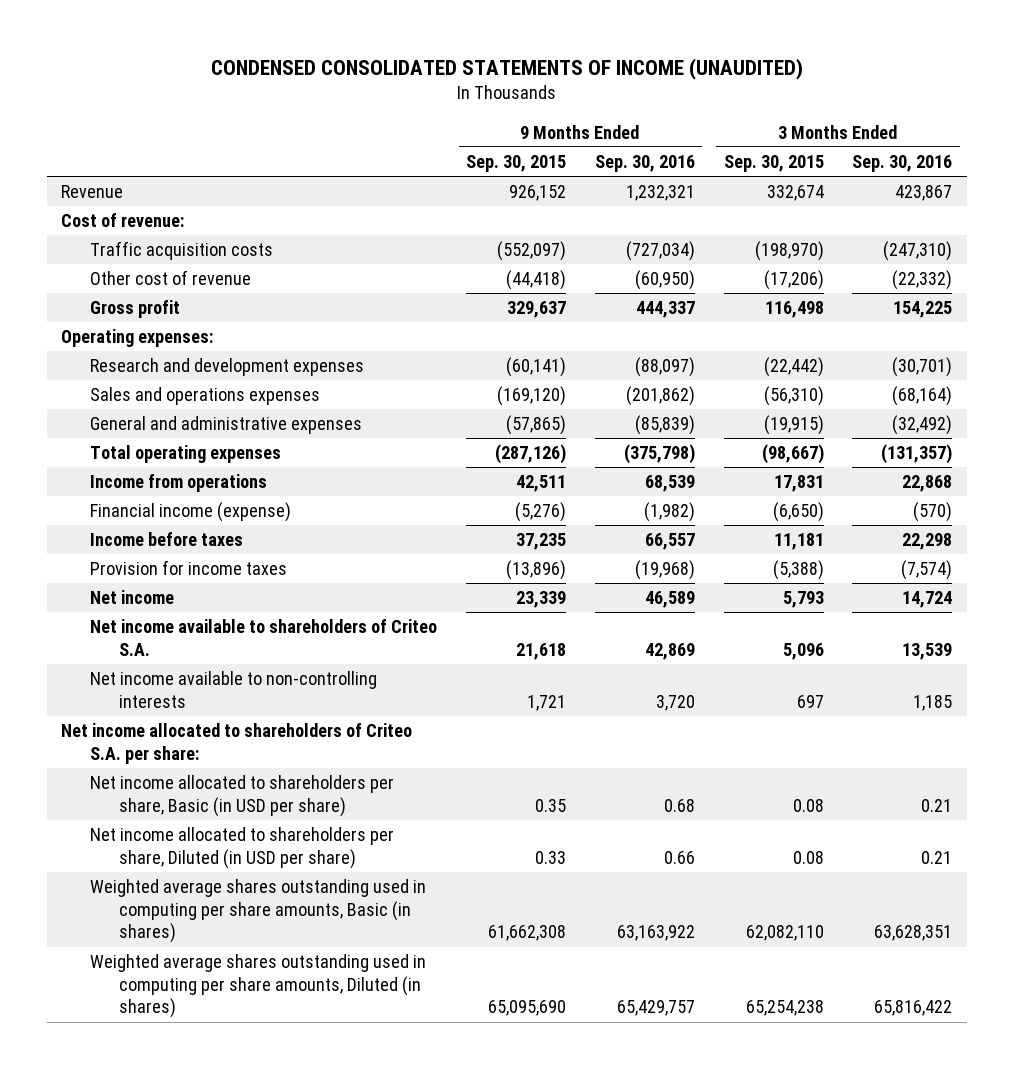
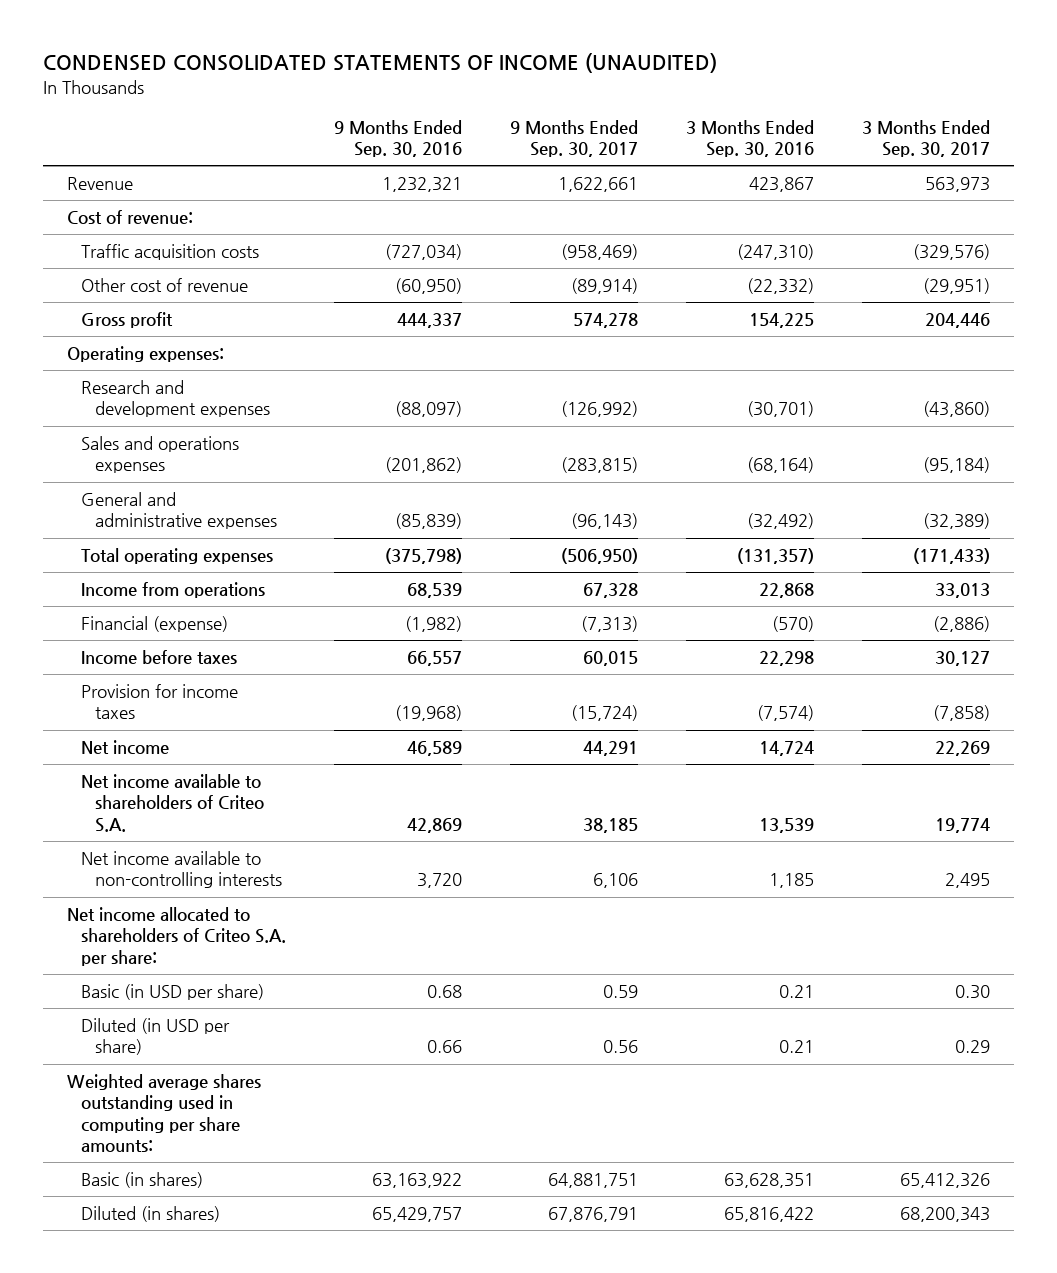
- | 9 Months Ended Sep. 30, 2015 | 9 Months Ended Sep. 30, 2016 | 3 Months Ended Sep. 30, 2015 | 3 Months Ended Sep. 30, 2016
+ | 9 Months Ended Sep. 30, 2016 | 9 Months Ended Sep. 30, 2017 | 3 Months Ended Sep. 30, 2016 | 3 Months Ended Sep. 30, 2017
- Financial income (expense) | (5,276) | (1,982) | (6,650) | (570)
+ Financial (expense) | (1,982) | (7,313) | (570) | (2,886)
- Net income allocated to shareholders per share, Basic (in USD per share) | 0.35 | 0.68 | 0.08 | 0.21
- Net income allocated to shareholders per share, Diluted (in USD per share) | 0.33 | 0.66 | 0.08 | 0.21
- Weighted average shares outstanding used in computing per share amounts, Basic (in shares) | 61,662,308 | 63,163,922 | 62,082,110 | 63,628,351
- Weighted average shares outstanding used in computing per share amounts, Diluted (in shares) | 65,095,690 | 65,429,757 | 65,254,238 | 65,816,422
+ Basic (in USD per share) | 0.68 | 0.59 | 0.21 | 0.30
+ Diluted (in USD per share) | 0.66 | 0.56 | 0.21 | 0.29
+ Weighted average shares outstanding used in computing per share amounts:
+ Basic (in shares) | 63,163,922 | 64,881,751 | 63,628,351 | 65,412,326
+ Diluted (in shares) | 65,429,757 | 67,876,791 | 65,816,422 | 68,200,343

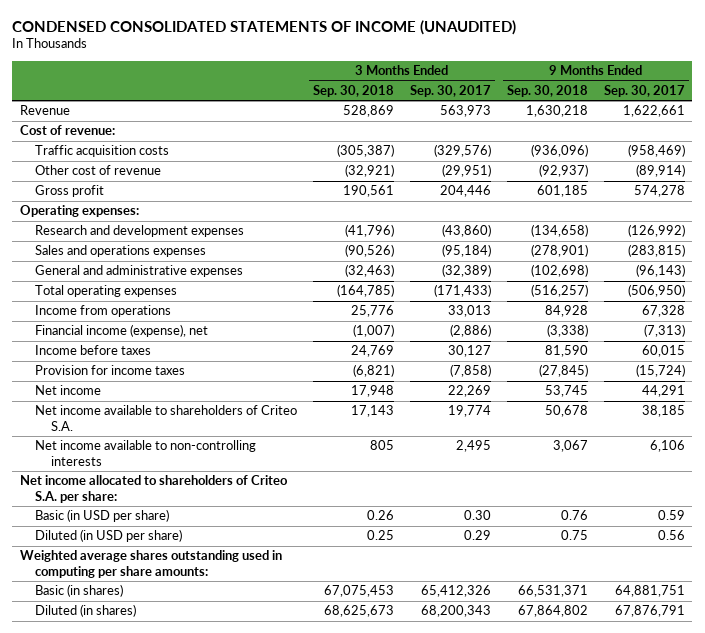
- | 9 Months Ended Sep. 30, 2016 | 9 Months Ended Sep. 30, 2017 | 3 Months Ended Sep. 30, 2016 | 3 Months Ended Sep. 30, 2017
+ | 3 Months Ended Sep. 30, 2018 | 3 Months Ended Sep. 30, 2017 | 9 Months Ended Sep. 30, 2018 | 9 Months Ended Sep. 30, 2017
- Financial (expense) | (1,982) | (7,313) | (570) | (2,886)
+ Financial income (expense), net | (1,007) | (2,886) | (3,338) | (7,313)

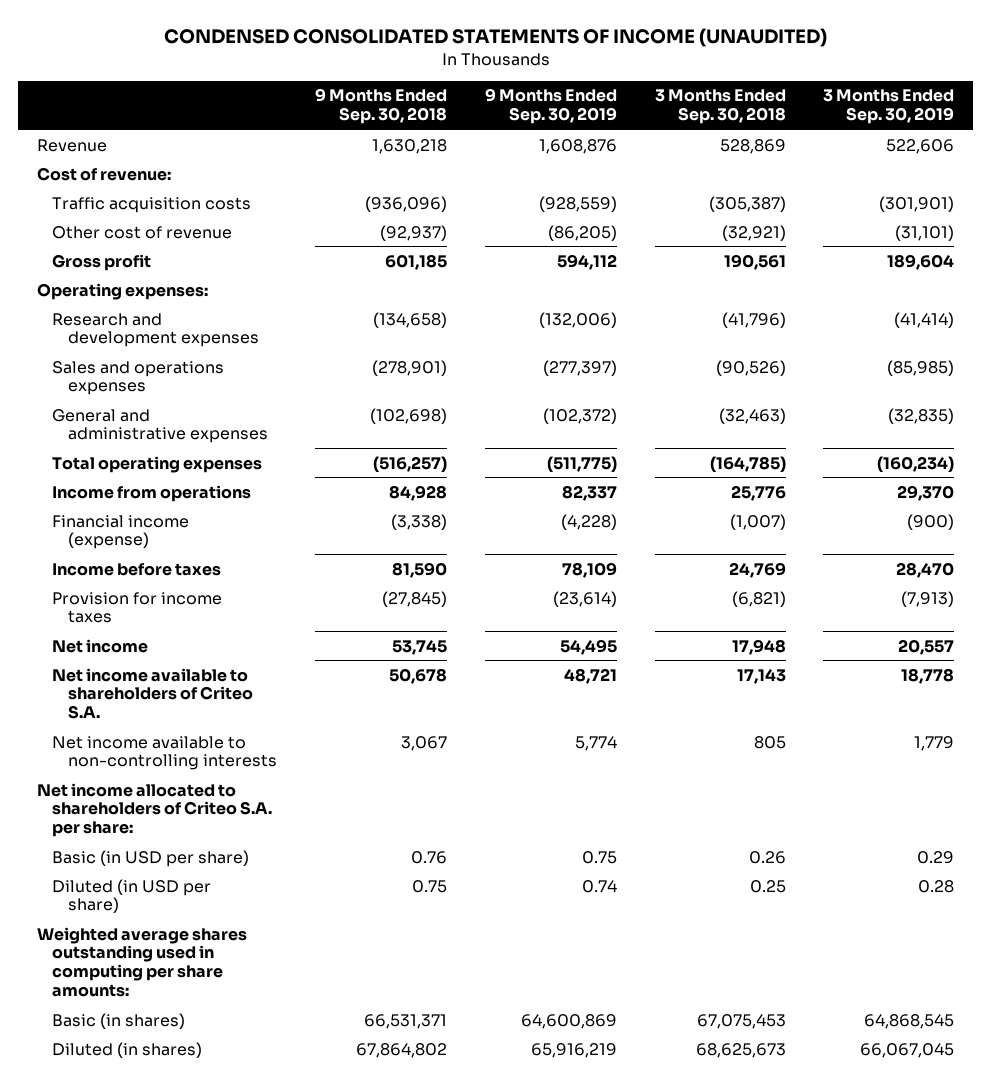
- | 3 Months Ended Sep. 30, 2018 | 3 Months Ended Sep. 30, 2017 | 9 Months Ended Sep. 30, 2018 | 9 Months Ended Sep. 30, 2017
+ | 9 Months Ended Sep. 30, 2018 | 9 Months Ended Sep. 30, 2019 | 3 Months Ended Sep. 30, 2018 | 3 Months Ended Sep. 30, 2019
- Financial income (expense), net | (1,007) | (2,886) | (3,338) | (7,313)
+ Financial income (expense) | (3,338) | (4,228) | (1,007) | (900)

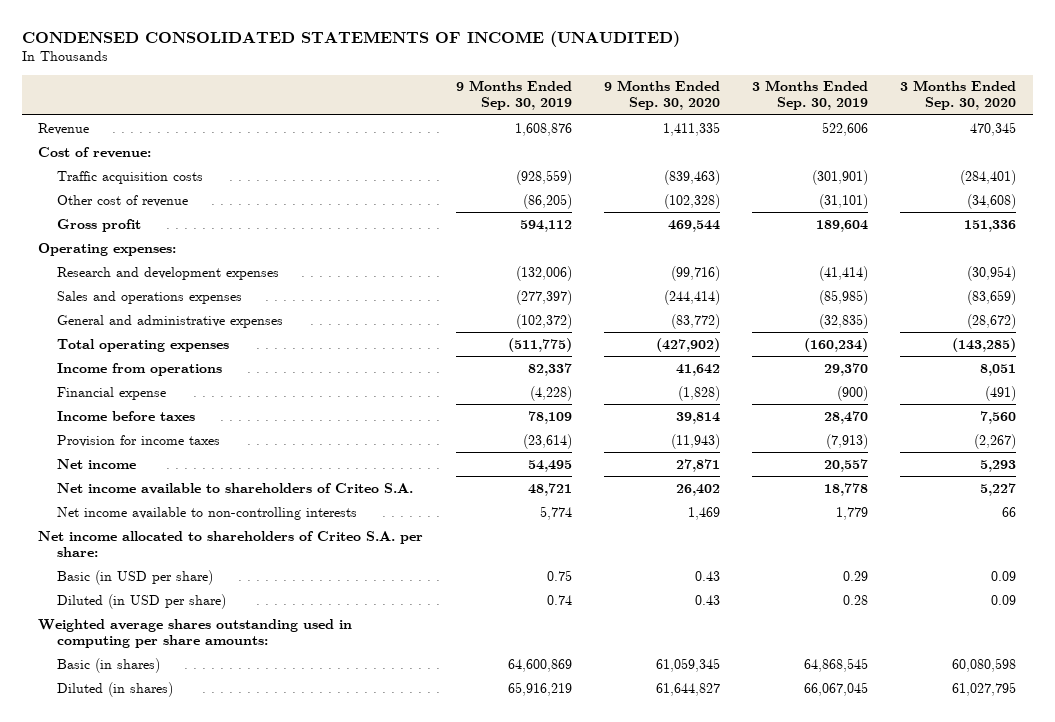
- | 9 Months Ended Sep. 30, 2018 | 9 Months Ended Sep. 30, 2019 | 3 Months Ended Sep. 30, 2018 | 3 Months Ended Sep. 30, 2019
+ | 9 Months Ended Sep. 30, 2019 | 9 Months Ended Sep. 30, 2020 | 3 Months Ended Sep. 30, 2019 | 3 Months Ended Sep. 30, 2020
- Financial income (expense) | (3,338) | (4,228) | (1,007) | (900)
+ Financial expense | (4,228) | (1,828) | (900) | (491)

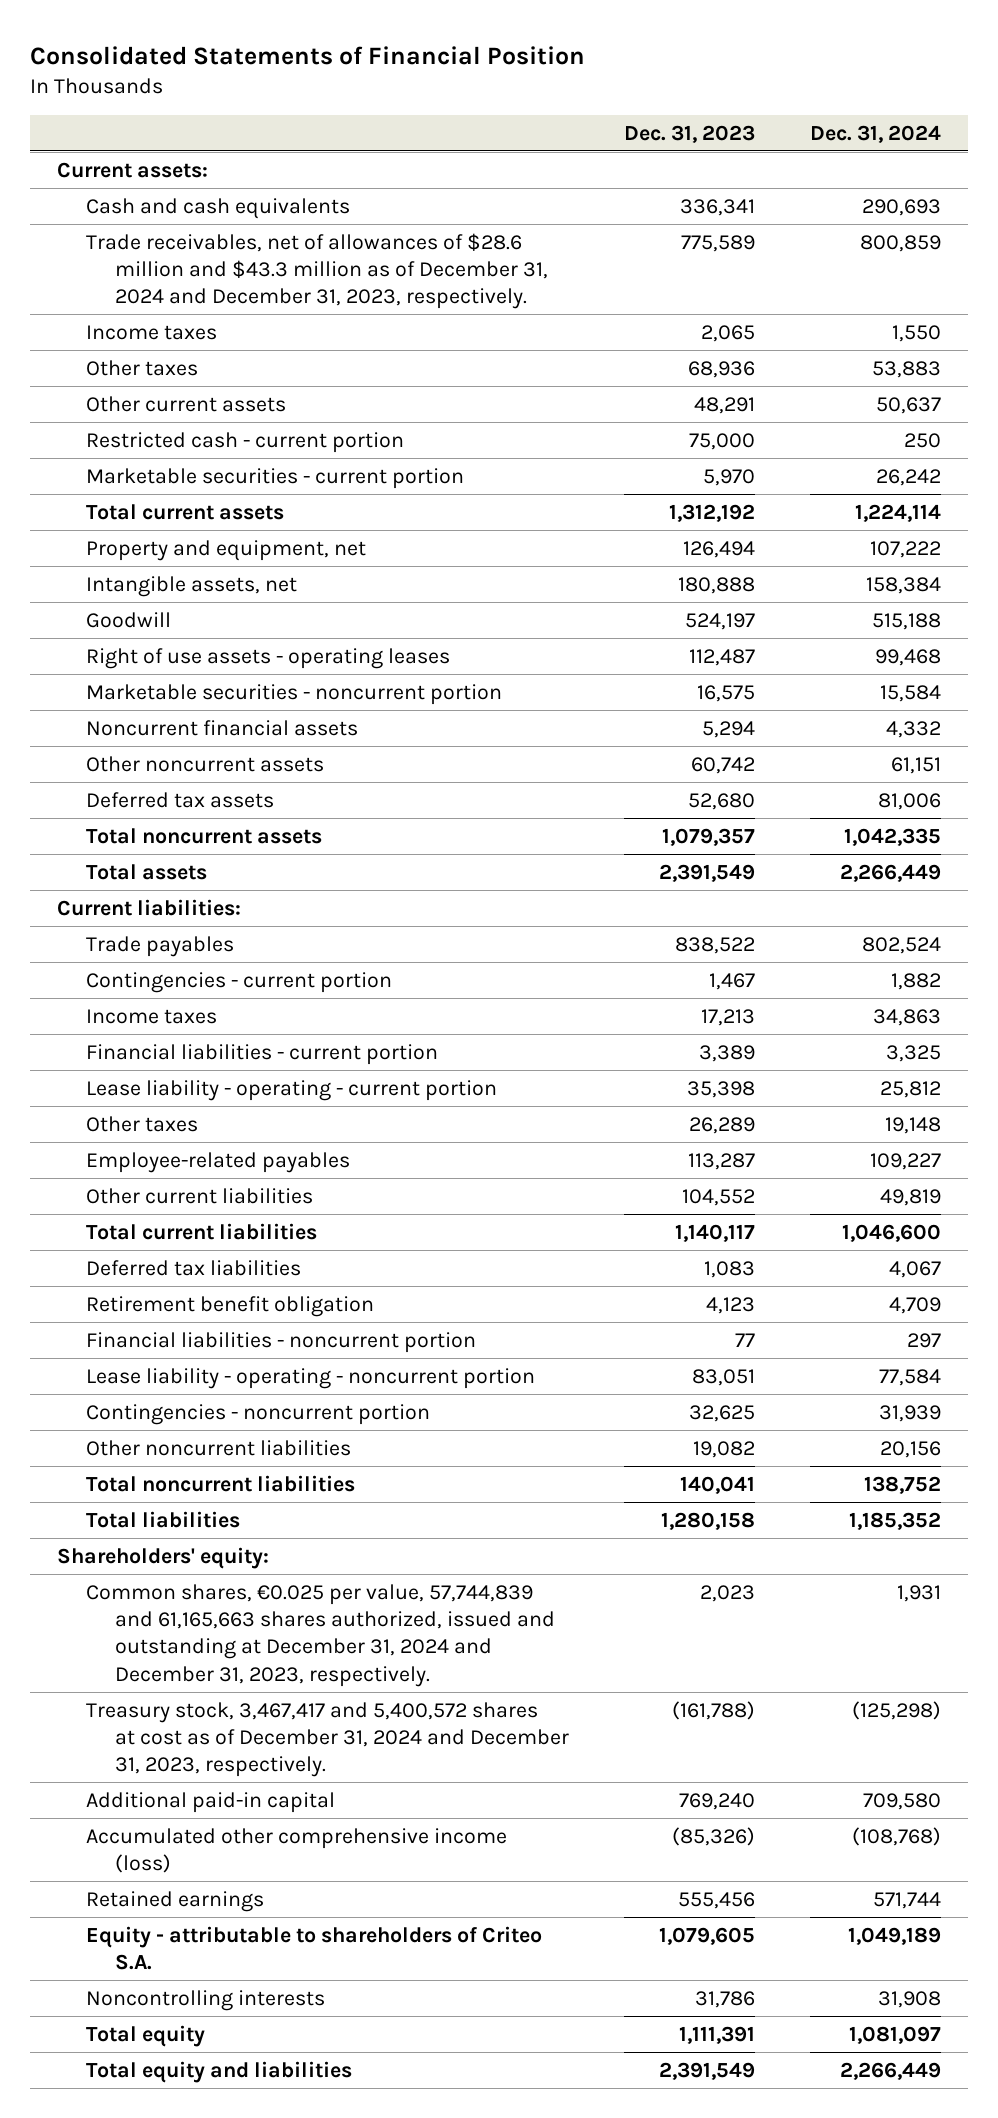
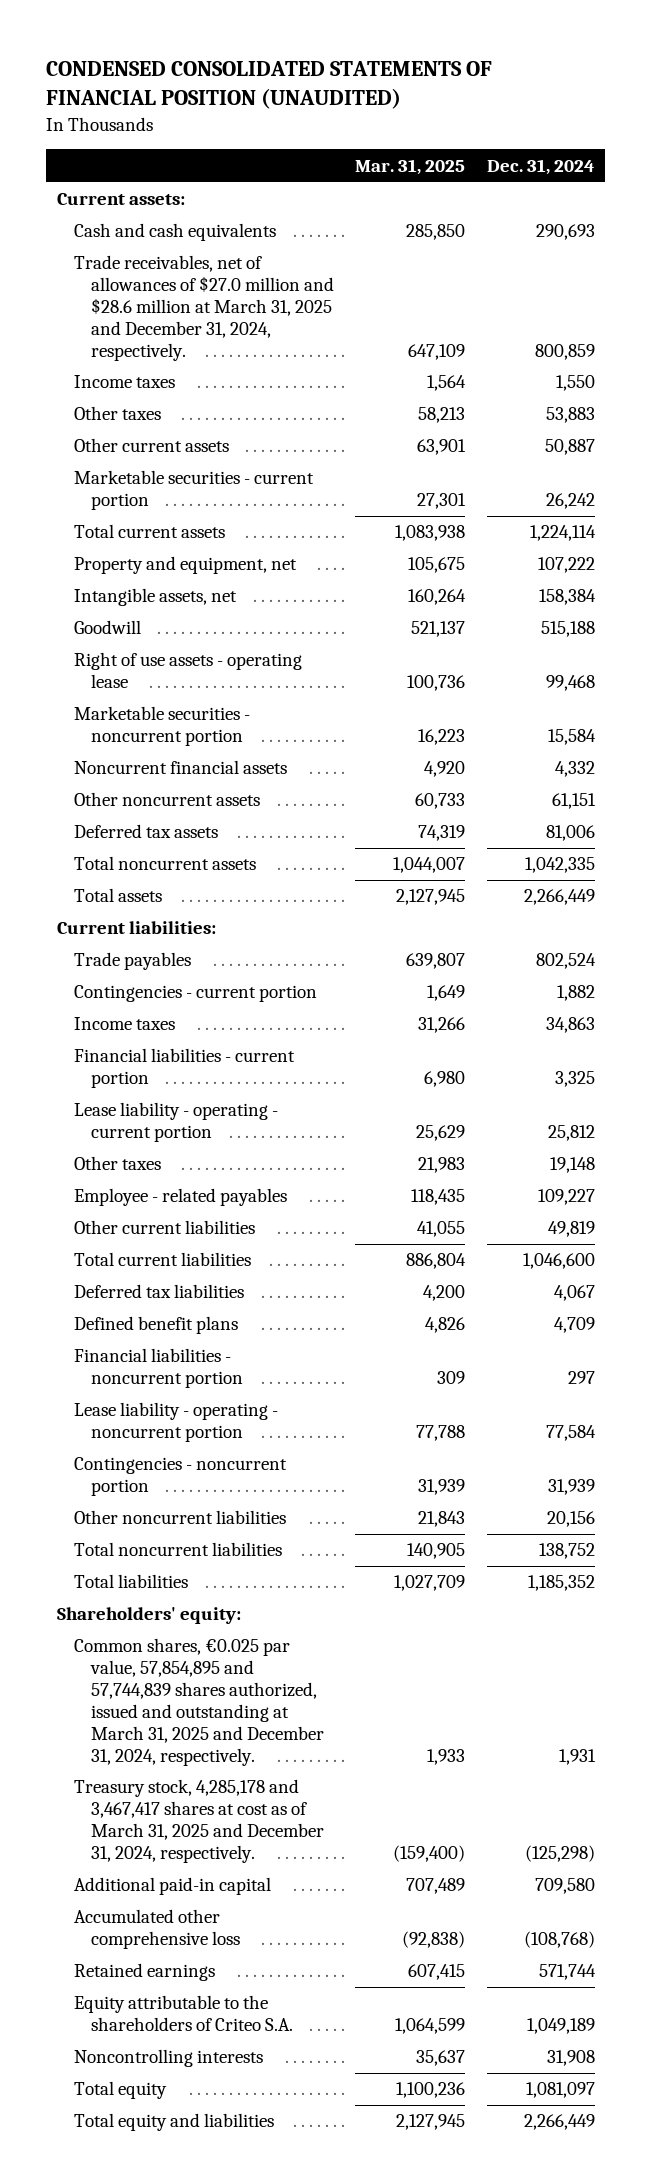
- Consolidated Statements of Financial Position
+ CONDENSED CONSOLIDATED STATEMENTS OF FINANCIAL POSITION (UNAUDITED)
- | Dec. 31, 2023 | Dec. 31, 2024
+ | Mar. 31, 2025 | Dec. 31, 2024
- Trade receivables, net of allowances of $28.6 million and $43.3 million as of December 31, 2024 and December 31, 2023, respectively. | 775,589 | 800,859
+ Trade receivables, net of allowances of $27.0 million and $28.6 million at March 31, 2025 and December 31, 2024, respectively. | 647,109 | 800,859
- Other current assets | 48,291 | 50,637
- Restricted cash - current portion | 75,000 | 250
+ Other current assets | 63,901 | 50,887
- Right of use assets - operating leases | 112,487 | 99,468
+ Right of use assets - operating lease | 100,736 | 99,468
- Employee-related payables | 113,287 | 109,227
+ Employee - related payables | 118,435 | 109,227
- Retirement benefit obligation | 4,123 | 4,709
+ Defined benefit plans | 4,826 | 4,709
- Common shares, €0.025 per value, 57,744,839 and 61,165,663 shares authorized, issued and outstanding at December 31, 2024 and December 31, 2023, respectively. | 2,023 | 1,931
- Treasury stock, 3,467,417 and 5,400,572 shares at cost as of December 31, 2024 and December 31, 2023, respectively. | (161,788) | (125,298)
+ Common shares, €0.025 par value, 57,854,895 and 57,744,839 shares authorized, issued and outstanding at March 31, 2025 and December 31, 2024, respectively. | 1,933 | 1,931
+ Treasury stock, 4,285,178 and 3,467,417 shares at cost as of March 31, 2025 and December 31, 2024, respectively. | (159,400) | (125,298)
- Accumulated other comprehensive income (loss) | (85,326) | (108,768)
+ Accumulated other comprehensive loss | (92,838) | (108,768)
- Equity - attributable to shareholders of Criteo S.A. | 1,079,605 | 1,049,189
+ Equity attributable to the shareholders of Criteo S.A. | 1,064,599 | 1,049,189

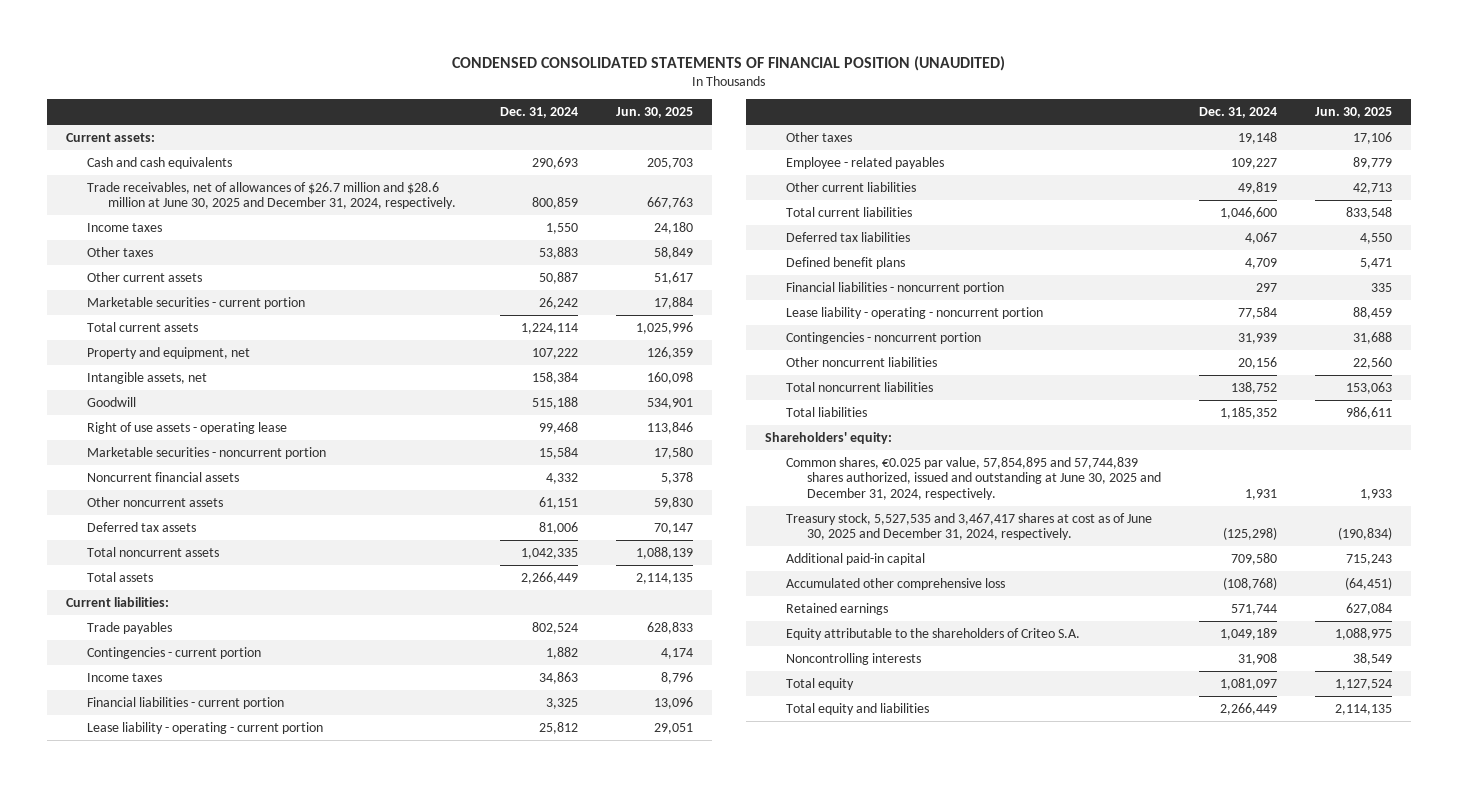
- | Mar. 31, 2025 | Dec. 31, 2024
+ | Dec. 31, 2024 | Jun. 30, 2025
- Trade receivables, net of allowances of $27.0 million and $28.6 million at March 31, 2025 and December 31, 2024, respectively. | 647,109 | 800,859
+ Trade receivables, net of allowances of $26.7 million and $28.6 million at June 30, 2025 and December 31, 2024, respectively. | 800,859 | 667,763
- Common shares, €0.025 par value, 57,854,895 and 57,744,839 shares authorized, issued and outstanding at March 31, 2025 and December 31, 2024, respectively. | 1,933 | 1,931
- Treasury stock, 4,285,178 and 3,467,417 shares at cost as of March 31, 2025 and December 31, 2024, respectively. | (159,400) | (125,298)
+ Common shares, €0.025 par value, 57,854,895 and 57,744,839 shares authorized, issued and outstanding at June 30, 2025 and December 31, 2024, respectively. | 1,931 | 1,933
+ Treasury stock, 5,527,535 and 3,467,417 shares at cost as of June 30, 2025 and December 31, 2024, respectively. | (125,298) | (190,834)

